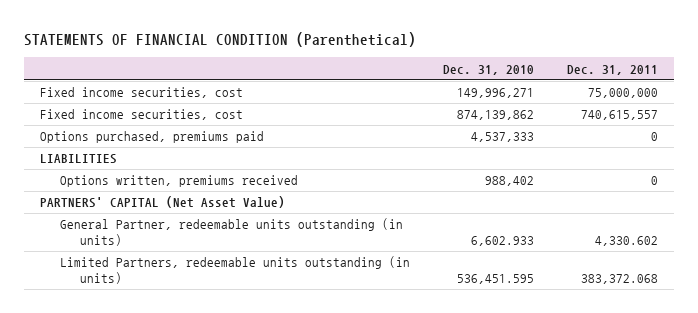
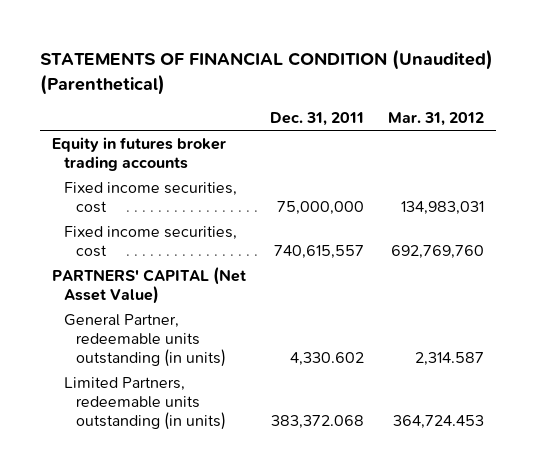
- STATEMENTS OF FINANCIAL CONDITION (Parenthetical)
+ STATEMENTS OF FINANCIAL CONDITION (Unaudited) (Parenthetical)
- | Dec. 31, 2010 | Dec. 31, 2011
+ | Dec. 31, 2011 | Mar. 31, 2012
+ Equity in futures broker trading accounts
- Options purchased, premiums paid | 4,537,333 | 0
- LIABILITIES
- Options written, premiums received | 988,402 | 0

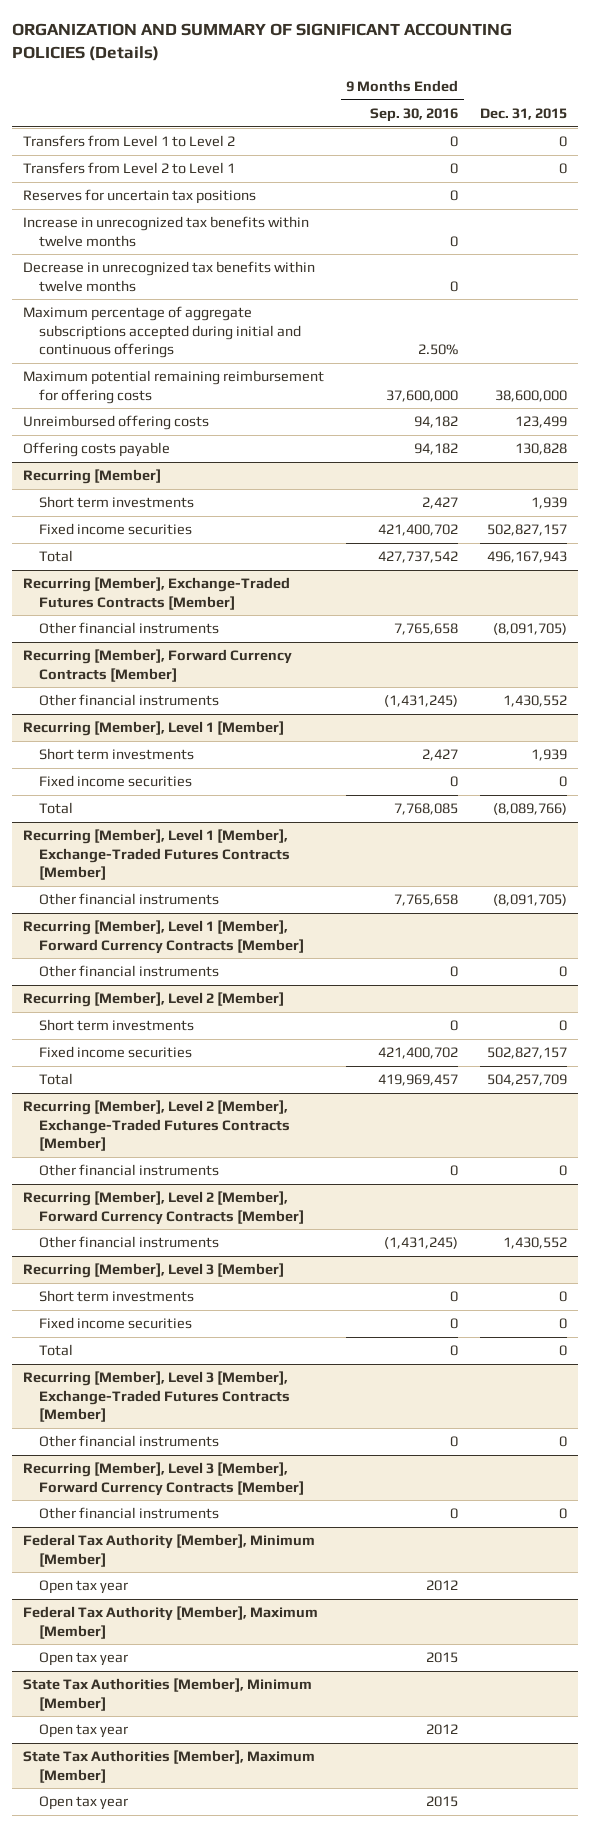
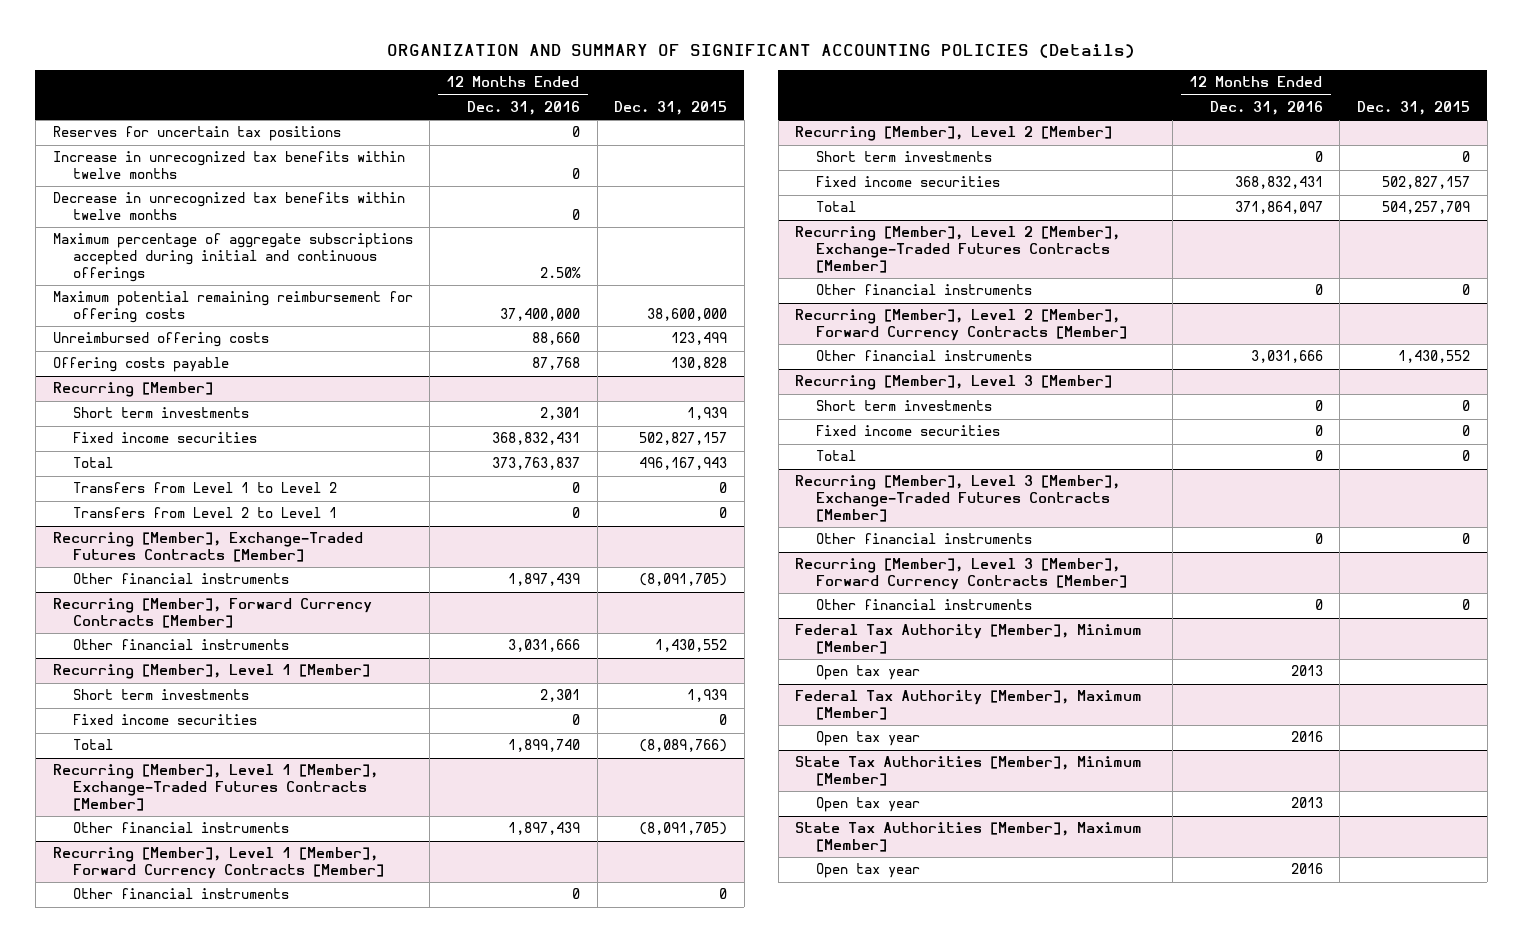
- | 9 Months Ended Sep. 30, 2016 | Dec. 31, 2015
+ | 12 Months Ended Dec. 31, 2016 | Dec. 31, 2015
- Transfers from Level 1 to Level 2 | 0 | 0
- Transfers from Level 2 to Level 1 | 0 | 0
@ Recurring [Member]
+ Transfers from Level 1 to Level 2 | 0 | 0
+ Transfers from Level 2 to Level 1 | 0 | 0

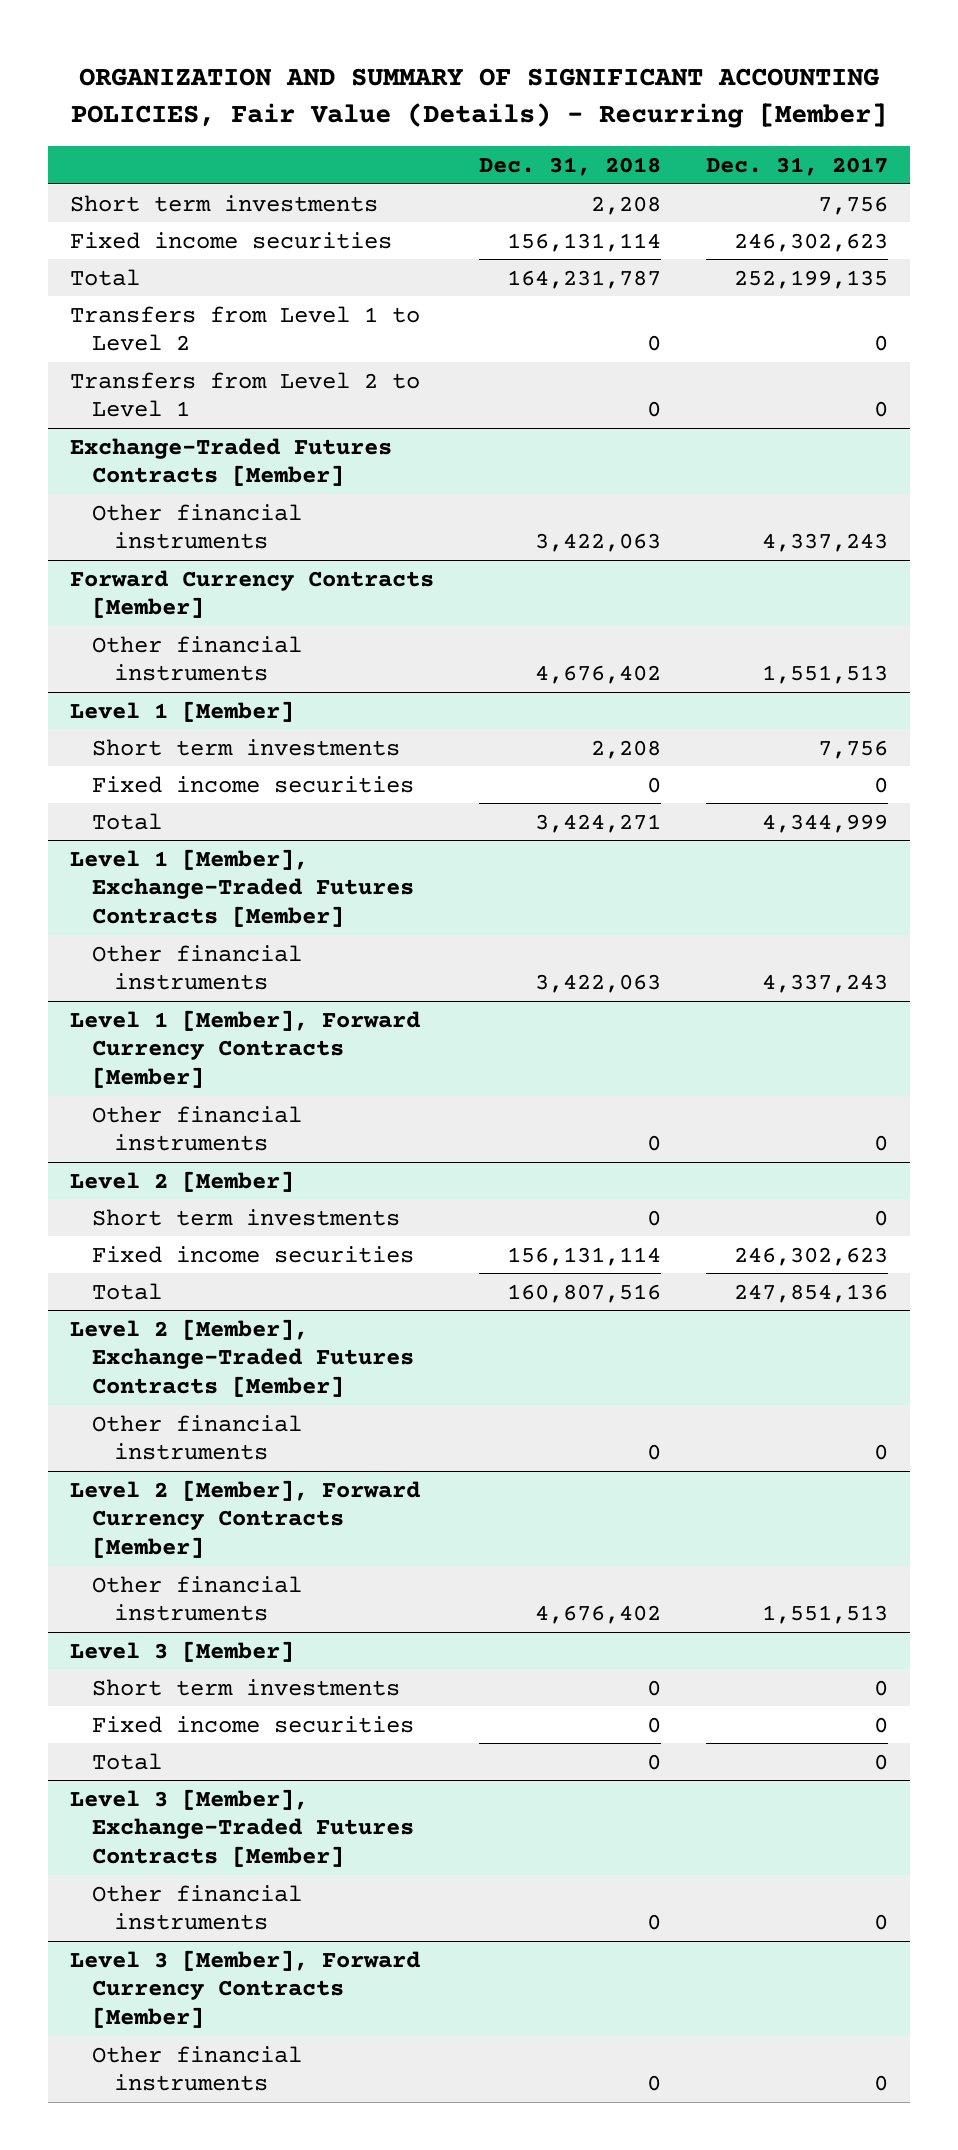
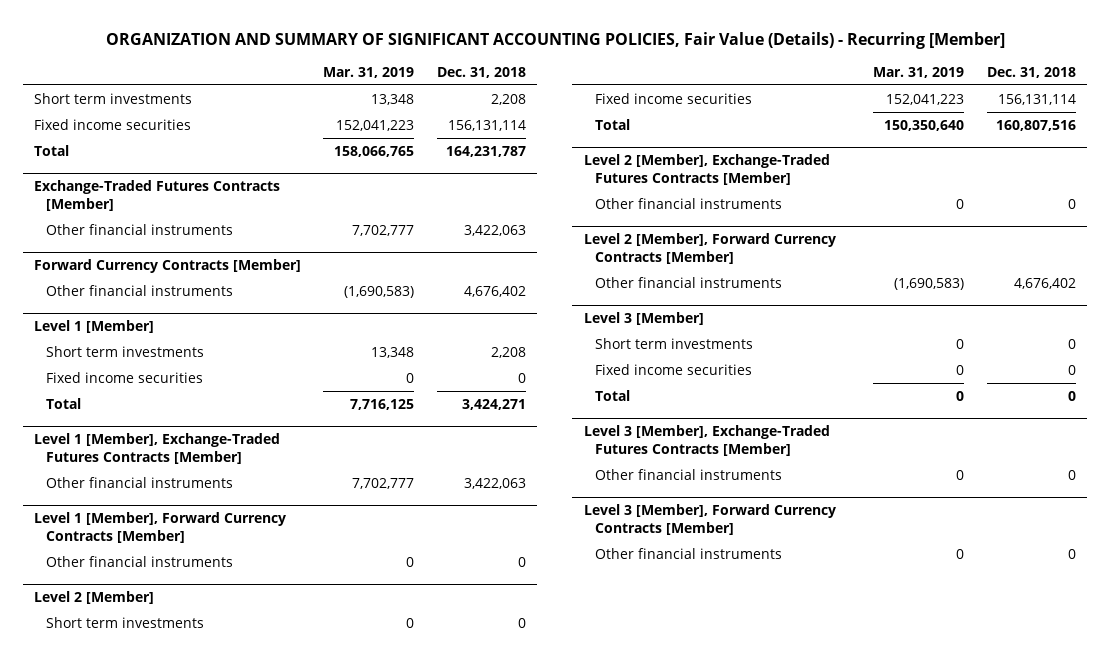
- | Dec. 31, 2018 | Dec. 31, 2017
+ | Mar. 31, 2019 | Dec. 31, 2018
- Transfers from Level 1 to Level 2 | 0 | 0
- Transfers from Level 2 to Level 1 | 0 | 0

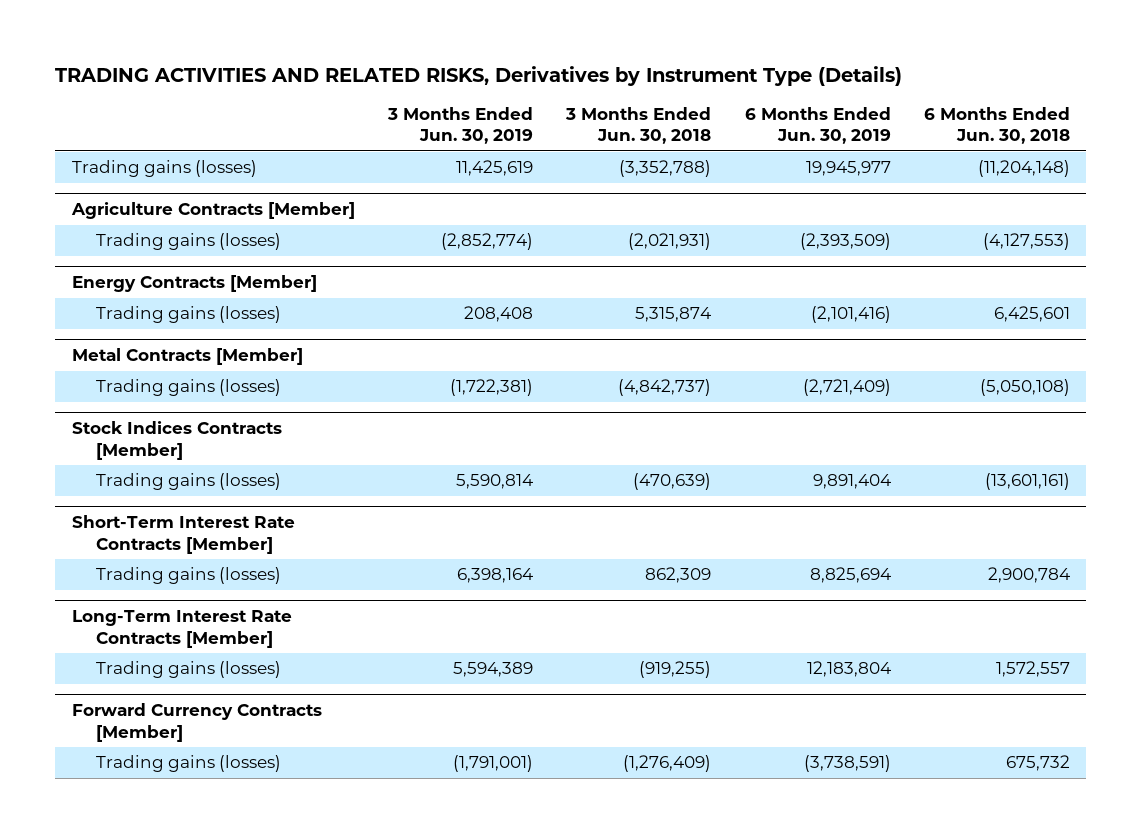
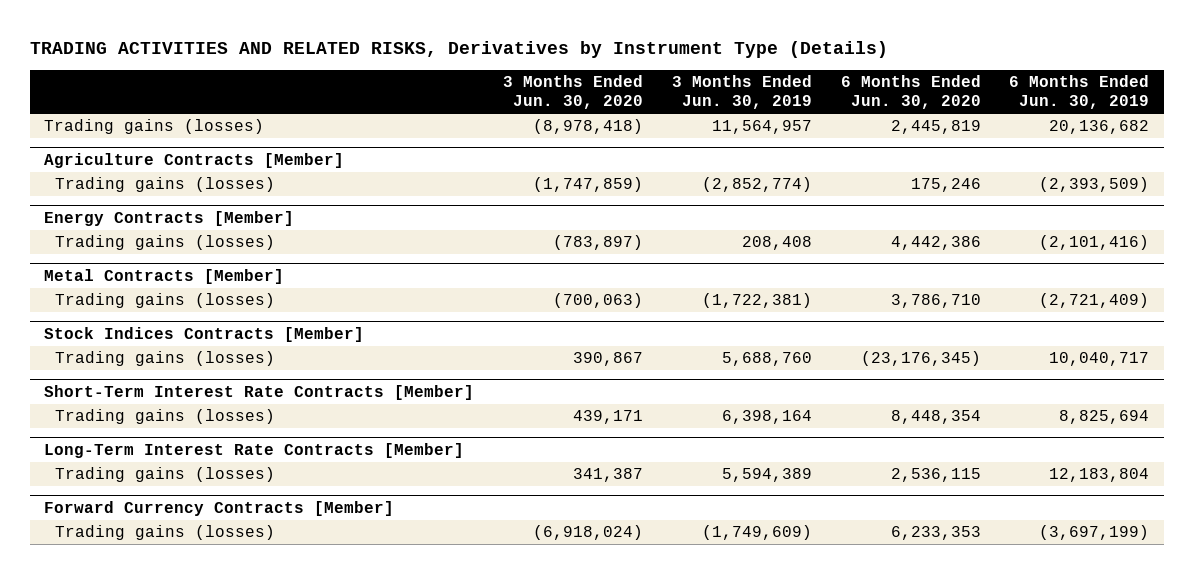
- | 3 Months Ended Jun. 30, 2019 | 3 Months Ended Jun. 30, 2018 | 6 Months Ended Jun. 30, 2019 | 6 Months Ended Jun. 30, 2018
+ | 3 Months Ended Jun. 30, 2020 | 3 Months Ended Jun. 30, 2019 | 6 Months Ended Jun. 30, 2020 | 6 Months Ended Jun. 30, 2019
- Trading gains (losses) | 11,425,619 | (3,352,788) | 19,945,977 | (11,204,148)
+ Trading gains (losses) | (8,978,418) | 11,564,957 | 2,445,819 | 20,136,682
@ Stock Indices Contracts [Member]
- Trading gains (losses) | 5,590,814 | (470,639) | 9,891,404 | (13,601,161)
+ Trading gains (losses) | 390,867 | 5,688,760 | (23,176,345) | 10,040,717
@ Forward Currency Contracts [Member]
- Trading gains (losses) | (1,791,001) | (1,276,409) | (3,738,591) | 675,732
+ Trading gains (losses) | (6,918,024) | (1,749,609) | 6,233,353 | (3,697,199)

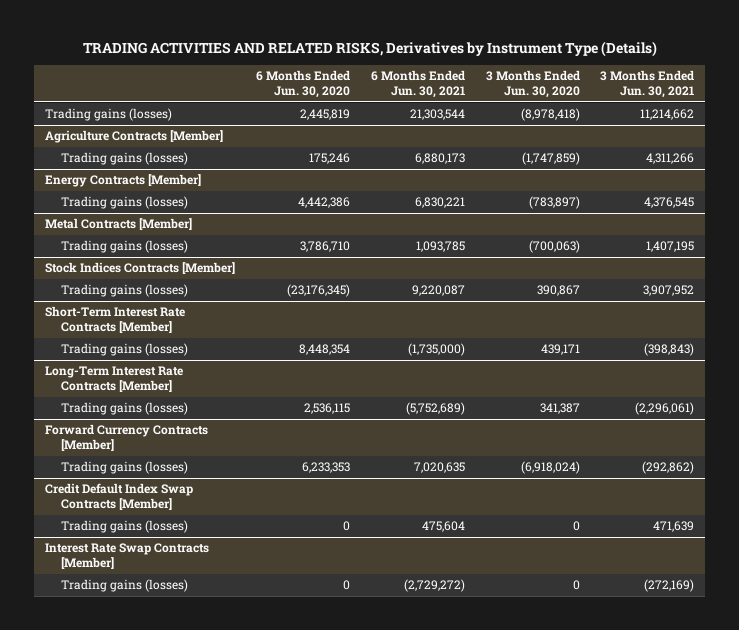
- | 3 Months Ended Jun. 30, 2020 | 3 Months Ended Jun. 30, 2019 | 6 Months Ended Jun. 30, 2020 | 6 Months Ended Jun. 30, 2019
+ | 6 Months Ended Jun. 30, 2020 | 6 Months Ended Jun. 30, 2021 | 3 Months Ended Jun. 30, 2020 | 3 Months Ended Jun. 30, 2021
+ Credit Default Index Swap Contracts [Member]
+ Trading gains (losses) | 0 | 475,604 | 0 | 471,639
+ Interest Rate Swap Contracts [Member]
+ Trading gains (losses) | 0 | (2,729,272) | 0 | (272,169)

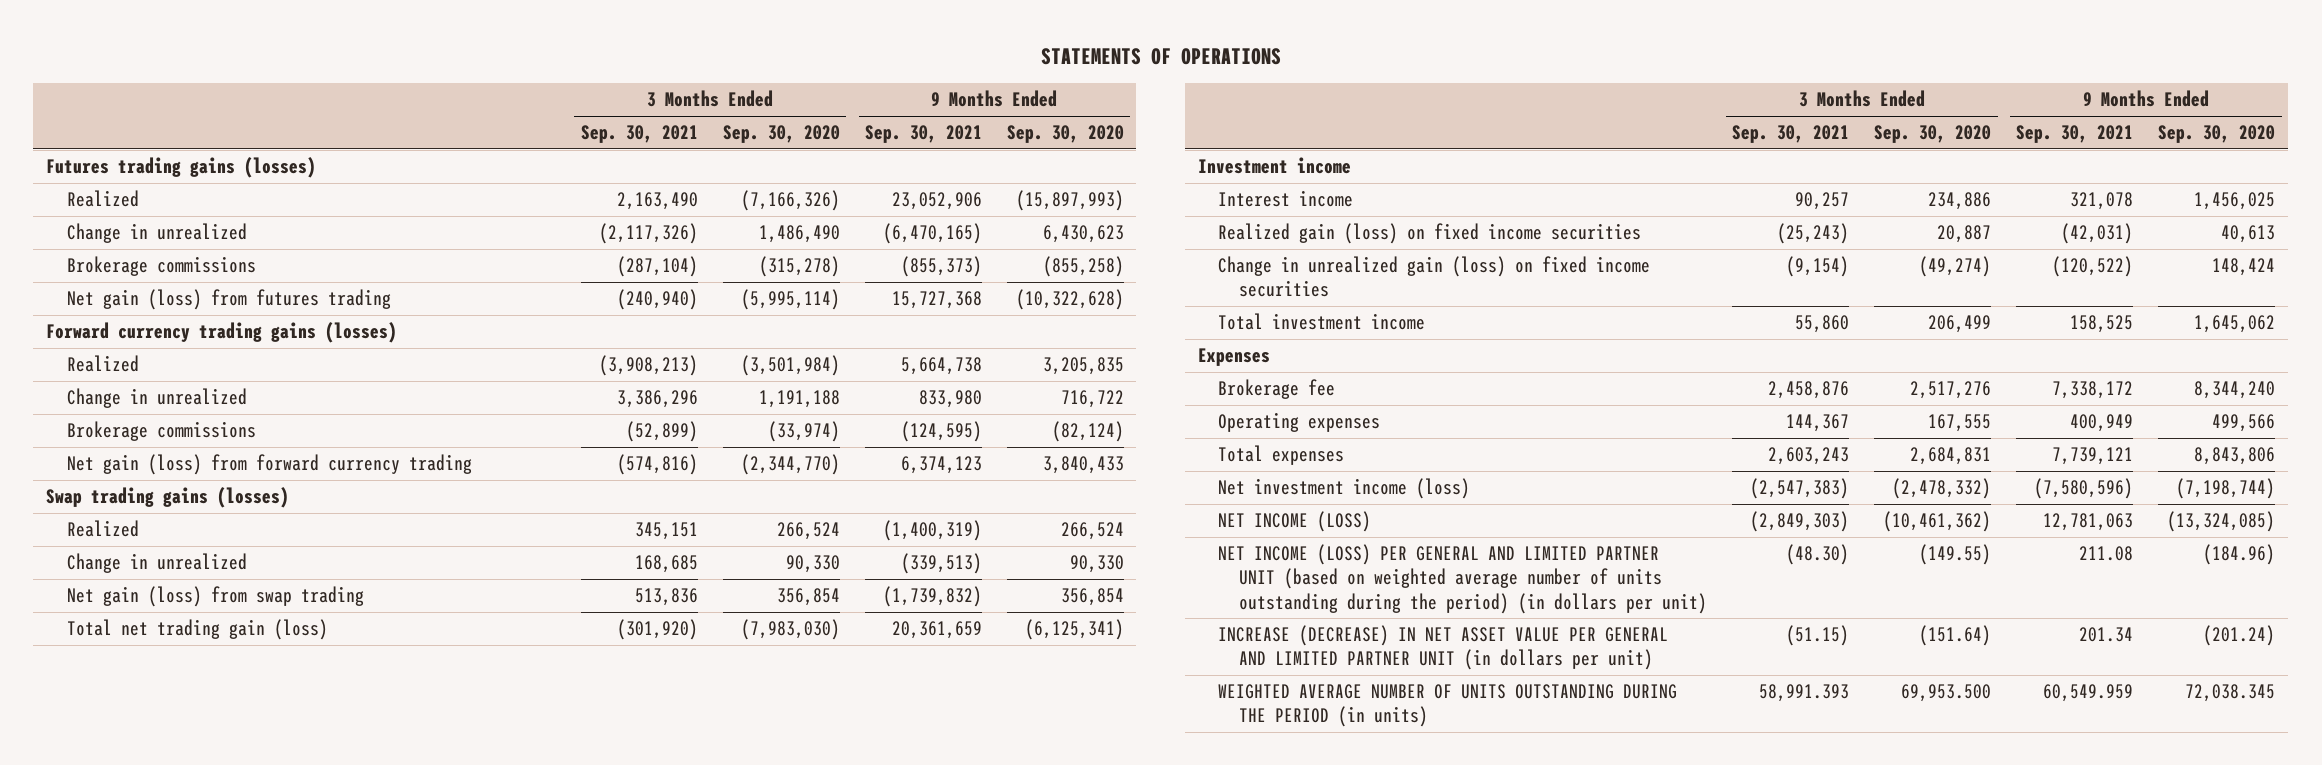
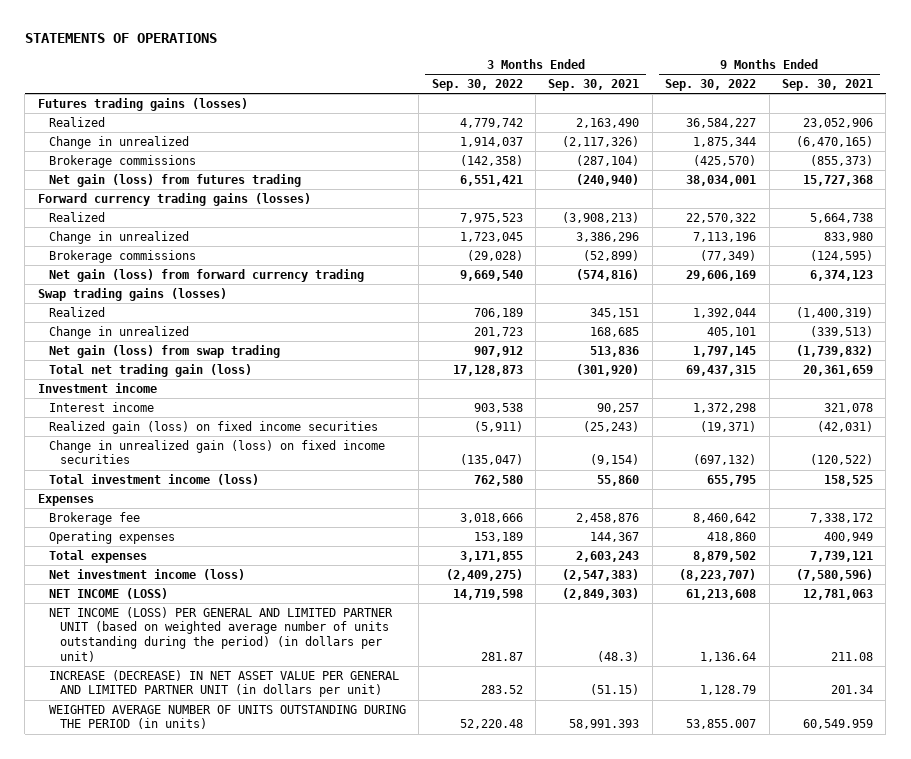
- | 3 Months Ended Sep. 30, 2021 | 3 Months Ended Sep. 30, 2020 | 9 Months Ended Sep. 30, 2021 | 9 Months Ended Sep. 30, 2020
+ | 3 Months Ended Sep. 30, 2022 | 3 Months Ended Sep. 30, 2021 | 9 Months Ended Sep. 30, 2022 | 9 Months Ended Sep. 30, 2021
- Total investment income | 55,860 | 206,499 | 158,525 | 1,645,062
+ Total investment income (loss) | 762,580 | 55,860 | 655,795 | 158,525
- NET INCOME (LOSS) PER GENERAL AND LIMITED PARTNER UNIT (based on weighted average number of units outstanding during the period) (in dollars per unit) | (48.30) | (149.55) | 211.08 | (184.96)
+ NET INCOME (LOSS) PER GENERAL AND LIMITED PARTNER UNIT (based on weighted average number of units outstanding during the period) (in dollars per unit) | 281.87 | (48.3) | 1,136.64 | 211.08

